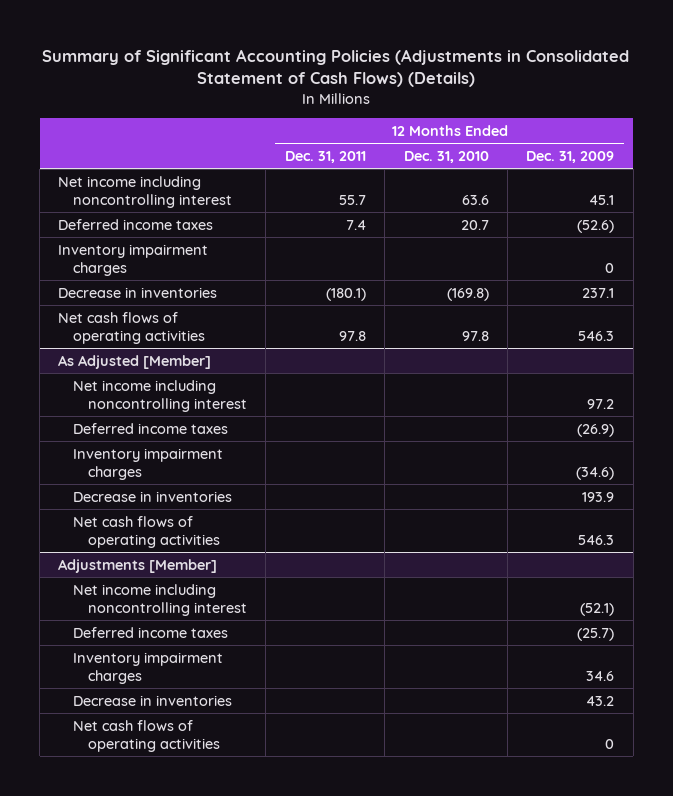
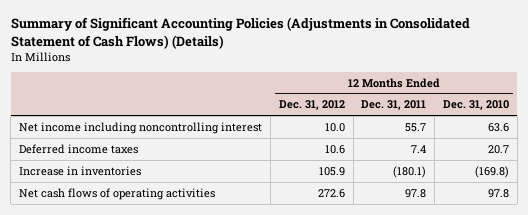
- | 12 Months Ended Dec. 31, 2011 | 12 Months Ended Dec. 31, 2010 | 12 Months Ended Dec. 31, 2009
+ | 12 Months Ended Dec. 31, 2012 | 12 Months Ended Dec. 31, 2011 | 12 Months Ended Dec. 31, 2010
- Inventory impairment charges | | | 0
- Decrease in inventories | (180.1) | (169.8) | 237.1
+ Increase in inventories | 105.9 | (180.1) | (169.8)
- As Adjusted [Member]
- Net income including noncontrolling interest | | | 97.2
- Deferred income taxes | | | (26.9)
- Inventory impairment charges | | | (34.6)
- Decrease in inventories | | | 193.9
- Net cash flows of operating activities | | | 546.3
- Adjustments [Member]
- Net income including noncontrolling interest | | | (52.1)
- Deferred income taxes | | | (25.7)
- Inventory impairment charges | | | 34.6
- Decrease in inventories | | | 43.2
- Net cash flows of operating activities | | | 0

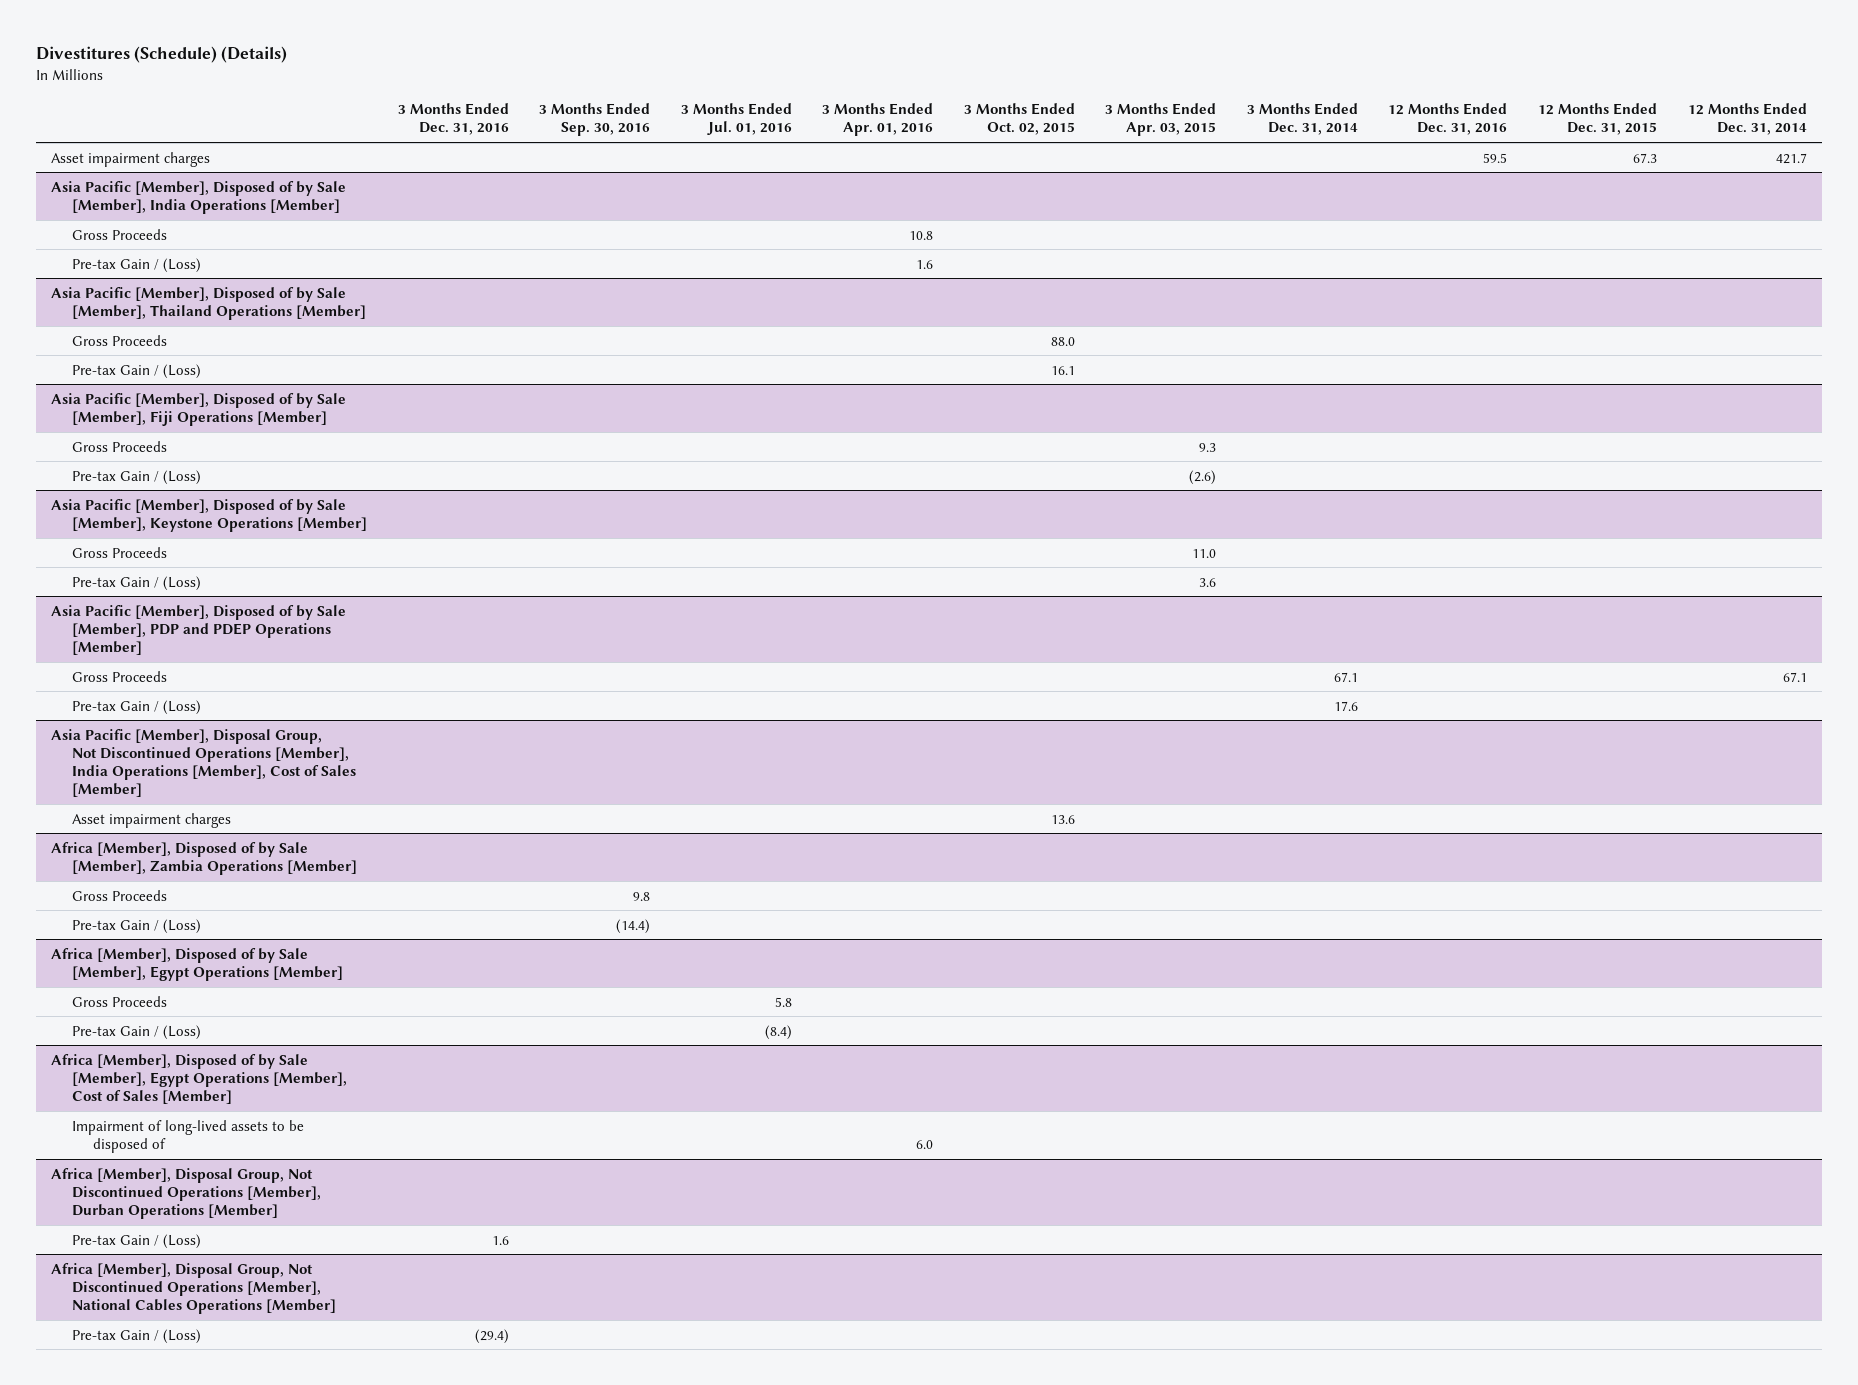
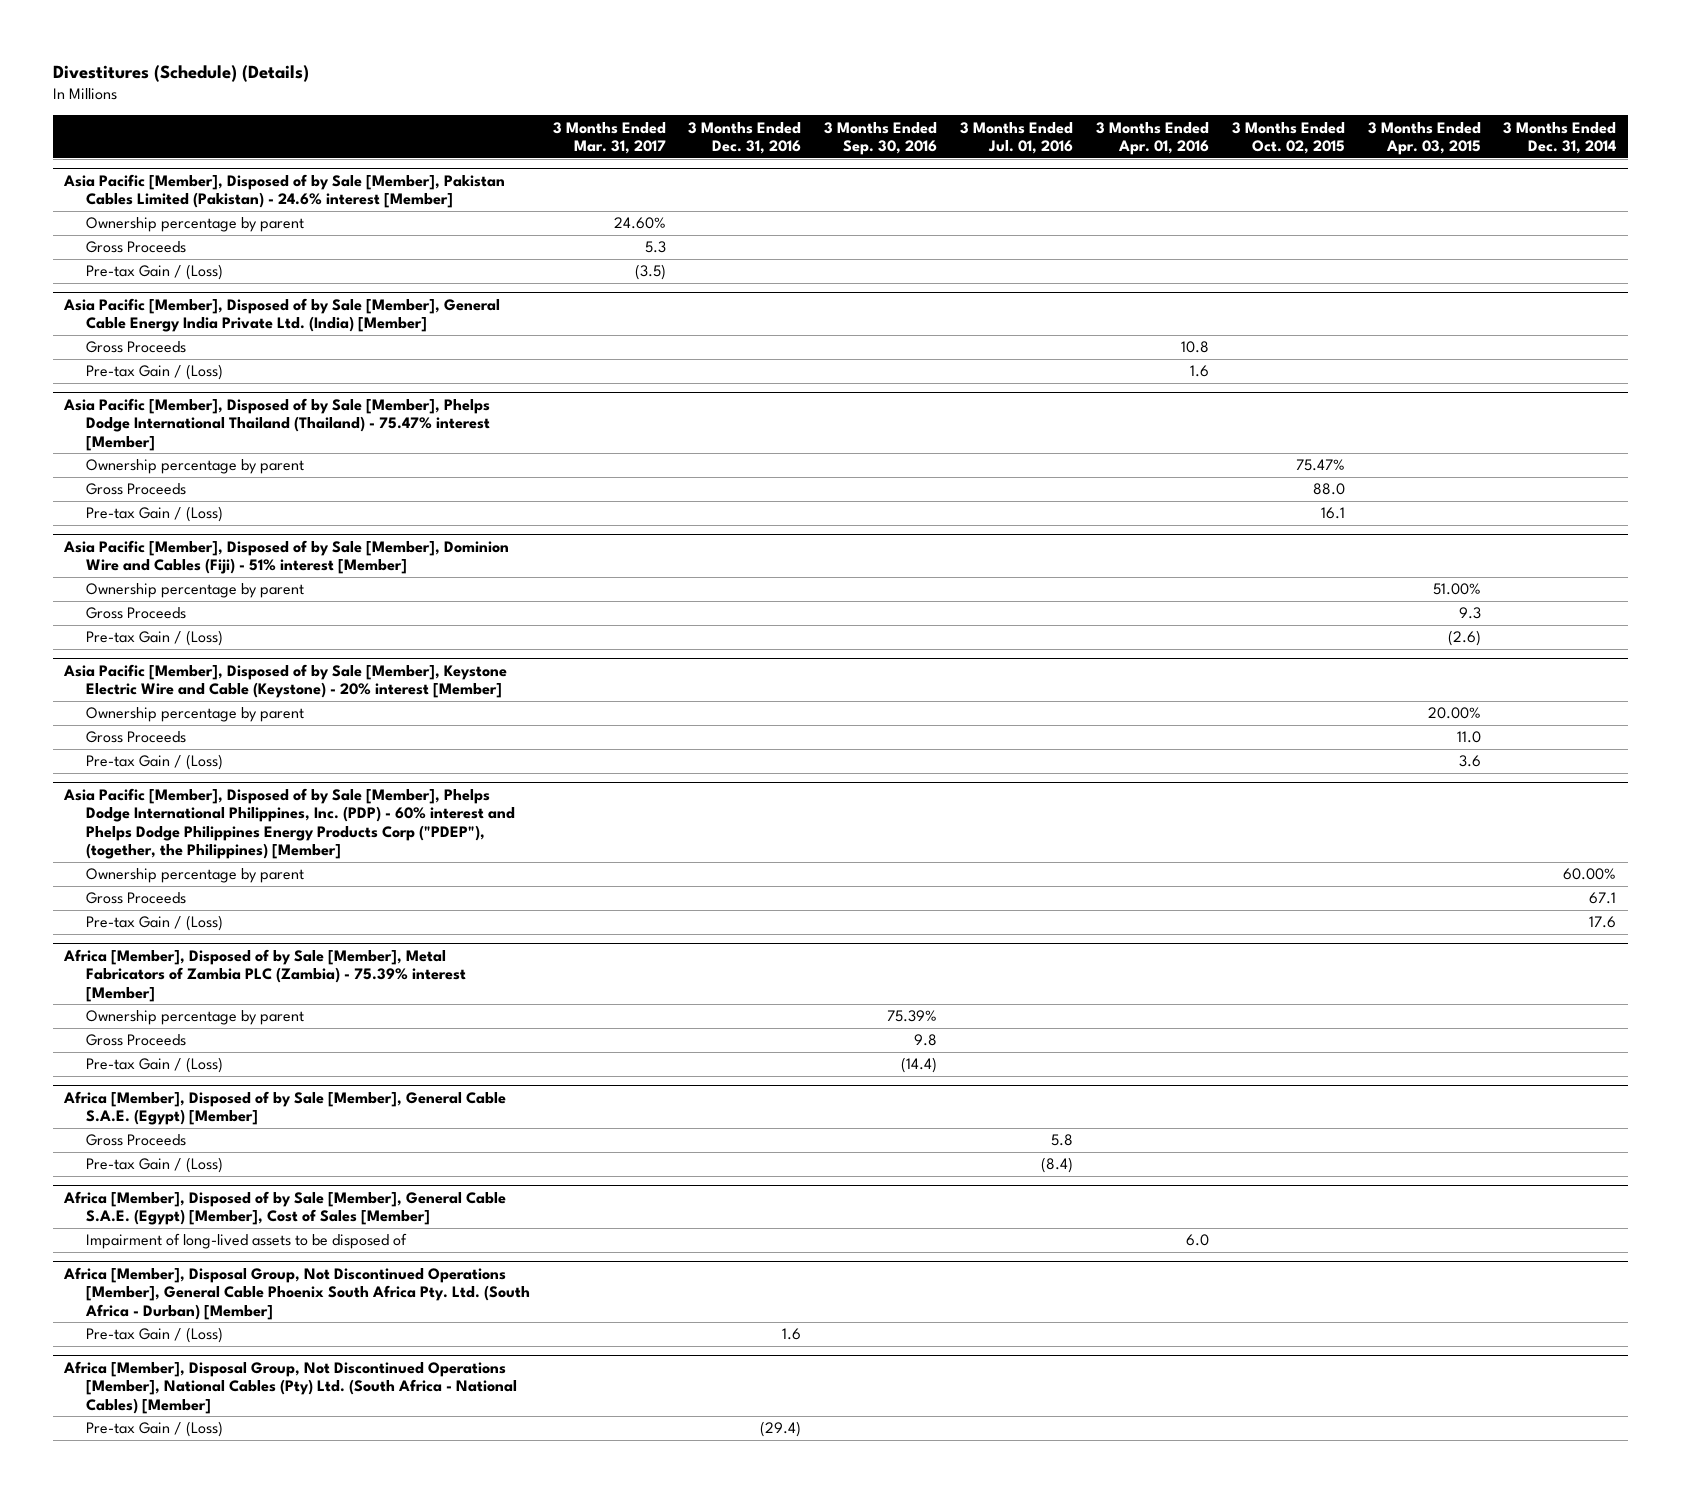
- | 3 Months Ended Dec. 31, 2016 | 3 Months Ended Sep. 30, 2016 | 3 Months Ended Jul. 01, 2016 | 3 Months Ended Apr. 01, 2016 | 3 Months Ended Oct. 02, 2015 | 3 Months Ended Apr. 03, 2015 | 3 Months Ended Dec. 31, 2014 | 12 Months Ended Dec. 31, 2016 | 12 Months Ended Dec. 31, 2015 | 12 Months Ended Dec. 31, 2014
+ | 3 Months Ended Mar. 31, 2017 | 3 Months Ended Dec. 31, 2016 | 3 Months Ended Sep. 30, 2016 | 3 Months Ended Jul. 01, 2016 | 3 Months Ended Apr. 01, 2016 | 3 Months Ended Oct. 02, 2015 | 3 Months Ended Apr. 03, 2015 | 3 Months Ended Dec. 31, 2014
- Asset impairment charges | | | | | | | | 59.5 | 67.3 | 421.7
- Asia Pacific [Member], Disposed of by Sale [Member], India Operations [Member]
+ Asia Pacific [Member], Disposed of by Sale [Member], Pakistan Cables Limited (Pakistan) - 24.6% interest [Member]
+ Ownership percentage by parent | 24.60% | | | | | | |
+ Gross Proceeds | 5.3 | | | | | | |
+ Pre-tax Gain / (Loss) | (3.5) | | | | | | |
+ Asia Pacific [Member], Disposed of by Sale [Member], General Cable Energy India Private Ltd. (India) [Member]
- Asia Pacific [Member], Disposed of by Sale [Member], Thailand Operations [Member]
+ Asia Pacific [Member], Disposed of by Sale [Member], Phelps Dodge International Thailand (Thailand) - 75.47% interest [Member]
+ Ownership percentage by parent | | | | | | 75.47% | |
- Asia Pacific [Member], Disposed of by Sale [Member], Fiji Operations [Member]
+ Asia Pacific [Member], Disposed of by Sale [Member], Dominion Wire and Cables (Fiji) - 51% interest [Member]
+ Ownership percentage by parent | | | | | | | 51.00% |
- Asia Pacific [Member], Disposed of by Sale [Member], Keystone Operations [Member]
+ Asia Pacific [Member], Disposed of by Sale [Member], Keystone Electric Wire and Cable (Keystone) - 20% interest [Member]
+ Ownership percentage by parent | | | | | | | 20.00% |
- Asia Pacific [Member], Disposed of by Sale [Member], PDP and PDEP Operations [Member]
+ Asia Pacific [Member], Disposed of by Sale [Member], Phelps Dodge International Philippines, Inc. (PDP) - 60% interest and Phelps Dodge Philippines Energy Products Corp ("PDEP"), (together, the Philippines) [Member]
+ Ownership percentage by parent | | | | | | | | 60.00%
- Asia Pacific [Member], Disposal Group, Not Discontinued Operations [Member], India Operations [Member], Cost of Sales [Member]
- Asset impairment charges | | | | | 13.6 | | | | |
- Africa [Member], Disposed of by Sale [Member], Zambia Operations [Member]
+ Africa [Member], Disposed of by Sale [Member], Metal Fabricators of Zambia PLC (Zambia) - 75.39% interest [Member]
+ Ownership percentage by parent | | | 75.39% | | | | |
- Africa [Member], Disposed of by Sale [Member], Egypt Operations [Member]
+ Africa [Member], Disposed of by Sale [Member], General Cable S.A.E. (Egypt) [Member]
- Africa [Member], Disposed of by Sale [Member], Egypt Operations [Member], Cost of Sales [Member]
+ Africa [Member], Disposed of by Sale [Member], General Cable S.A.E. (Egypt) [Member], Cost of Sales [Member]
- Africa [Member], Disposal Group, Not Discontinued Operations [Member], Durban Operations [Member]
+ Africa [Member], Disposal Group, Not Discontinued Operations [Member], General Cable Phoenix South Africa Pty. Ltd. (South Africa - Durban) [Member]
- Africa [Member], Disposal Group, Not Discontinued Operations [Member], National Cables Operations [Member]
+ Africa [Member], Disposal Group, Not Discontinued Operations [Member], National Cables (Pty) Ltd. (South Africa - National Cables) [Member]

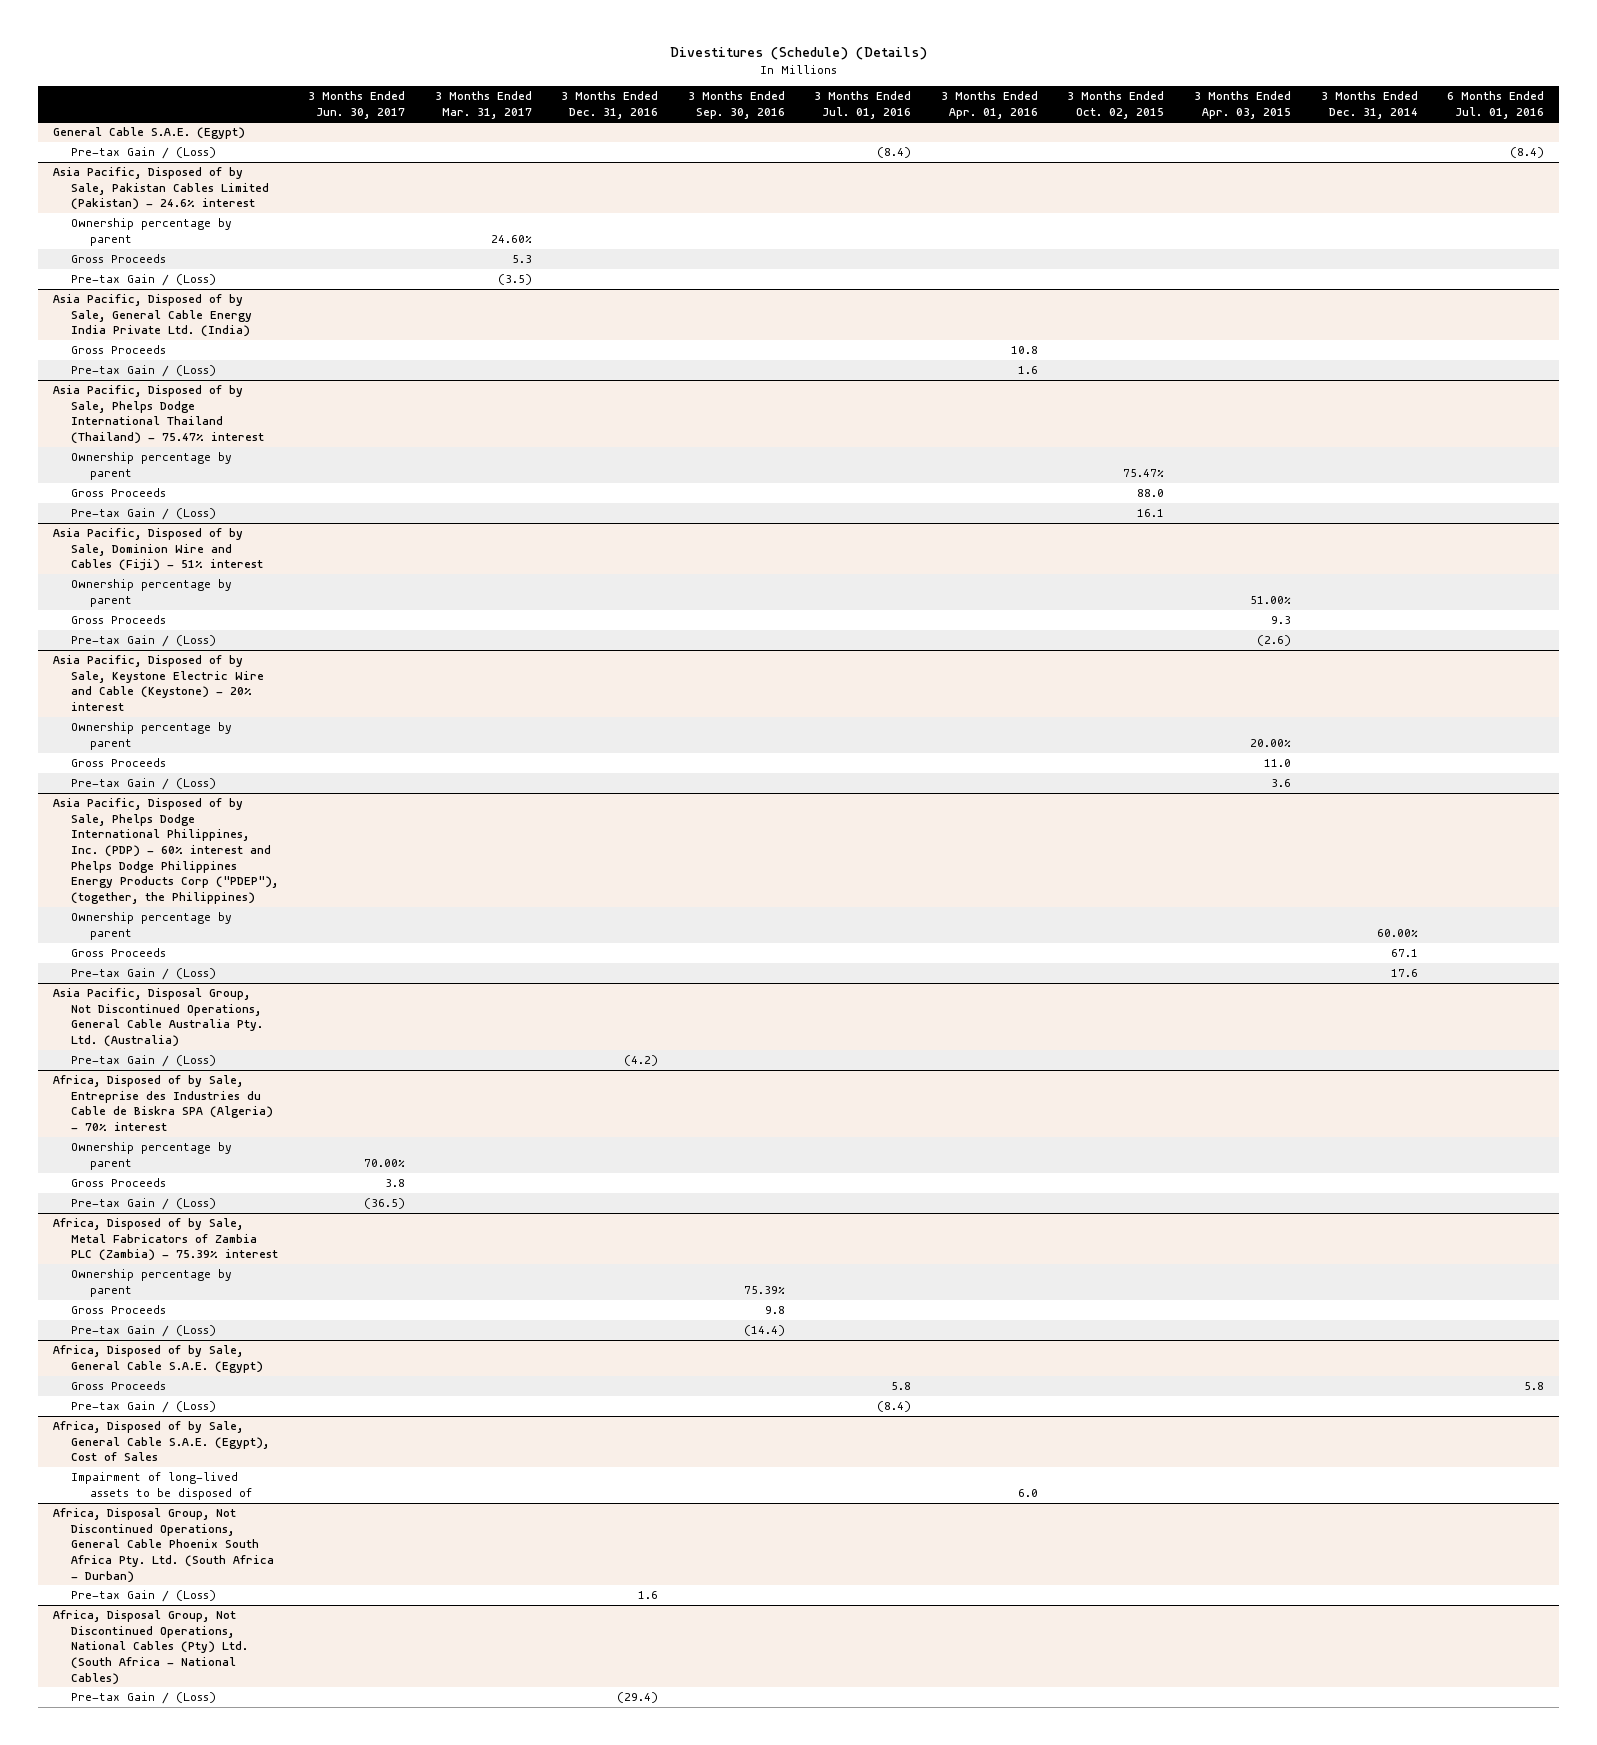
- | 3 Months Ended Mar. 31, 2017 | 3 Months Ended Dec. 31, 2016 | 3 Months Ended Sep. 30, 2016 | 3 Months Ended Jul. 01, 2016 | 3 Months Ended Apr. 01, 2016 | 3 Months Ended Oct. 02, 2015 | 3 Months Ended Apr. 03, 2015 | 3 Months Ended Dec. 31, 2014
+ | 3 Months Ended Jun. 30, 2017 | 3 Months Ended Mar. 31, 2017 | 3 Months Ended Dec. 31, 2016 | 3 Months Ended Sep. 30, 2016 | 3 Months Ended Jul. 01, 2016 | 3 Months Ended Apr. 01, 2016 | 3 Months Ended Oct. 02, 2015 | 3 Months Ended Apr. 03, 2015 | 3 Months Ended Dec. 31, 2014 | 6 Months Ended Jul. 01, 2016
- Asia Pacific [Member], Disposed of by Sale [Member], Pakistan Cables Limited (Pakistan) - 24.6% interest [Member]
+ General Cable S.A.E. (Egypt)
+ Pre-tax Gain / (Loss) | | | | | (8.4) | | | | | (8.4)
+ Asia Pacific, Disposed of by Sale, Pakistan Cables Limited (Pakistan) - 24.6% interest
- Asia Pacific [Member], Disposed of by Sale [Member], General Cable Energy India Private Ltd. (India) [Member]
+ Asia Pacific, Disposed of by Sale, General Cable Energy India Private Ltd. (India)
- Asia Pacific [Member], Disposed of by Sale [Member], Phelps Dodge International Thailand (Thailand) - 75.47% interest [Member]
+ Asia Pacific, Disposed of by Sale, Phelps Dodge International Thailand (Thailand) - 75.47% interest
- Asia Pacific [Member], Disposed of by Sale [Member], Dominion Wire and Cables (Fiji) - 51% interest [Member]
+ Asia Pacific, Disposed of by Sale, Dominion Wire and Cables (Fiji) - 51% interest
- Asia Pacific [Member], Disposed of by Sale [Member], Keystone Electric Wire and Cable (Keystone) - 20% interest [Member]
+ Asia Pacific, Disposed of by Sale, Keystone Electric Wire and Cable (Keystone) - 20% interest
- Asia Pacific [Member], Disposed of by Sale [Member], Phelps Dodge International Philippines, Inc. (PDP) - 60% interest and Phelps Dodge Philippines Energy Products Corp ("PDEP"), (together, the Philippines) [Member]
+ Asia Pacific, Disposed of by Sale, Phelps Dodge International Philippines, Inc. (PDP) - 60% interest and Phelps Dodge Philippines Energy Products Corp ("PDEP"), (together, the Philippines)
- Africa [Member], Disposed of by Sale [Member], Metal Fabricators of Zambia PLC (Zambia) - 75.39% interest [Member]
+ Asia Pacific, Disposal Group, Not Discontinued Operations, General Cable Australia Pty. Ltd. (Australia)
+ Pre-tax Gain / (Loss) | | | (4.2) | | | | | | |
+ Africa, Disposed of by Sale, Entreprise des Industries du Cable de Biskra SPA (Algeria) - 70% interest
+ Ownership percentage by parent | 70.00% | | | | | | | | |
+ Gross Proceeds | 3.8 | | | | | | | | |
+ Pre-tax Gain / (Loss) | (36.5) | | | | | | | | |
+ Africa, Disposed of by Sale, Metal Fabricators of Zambia PLC (Zambia) - 75.39% interest
- Africa [Member], Disposed of by Sale [Member], General Cable S.A.E. (Egypt) [Member]
+ Africa, Disposed of by Sale, General Cable S.A.E. (Egypt)
- Africa [Member], Disposed of by Sale [Member], General Cable S.A.E. (Egypt) [Member], Cost of Sales [Member]
+ Africa, Disposed of by Sale, General Cable S.A.E. (Egypt), Cost of Sales
- Africa [Member], Disposal Group, Not Discontinued Operations [Member], General Cable Phoenix South Africa Pty. Ltd. (South Africa - Durban) [Member]
+ Africa, Disposal Group, Not Discontinued Operations, General Cable Phoenix South Africa Pty. Ltd. (South Africa - Durban)
- Africa [Member], Disposal Group, Not Discontinued Operations [Member], National Cables (Pty) Ltd. (South Africa - National Cables) [Member]
+ Africa, Disposal Group, Not Discontinued Operations, National Cables (Pty) Ltd. (South Africa - National Cables)

